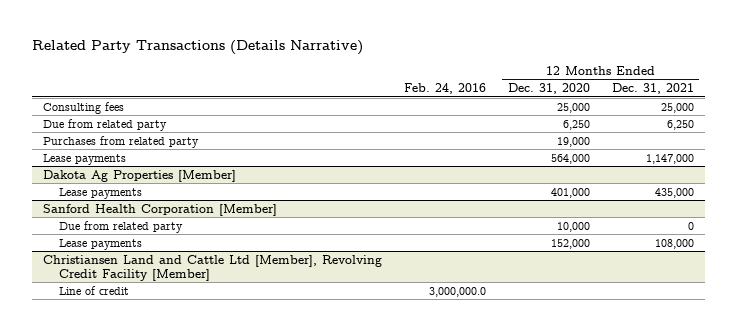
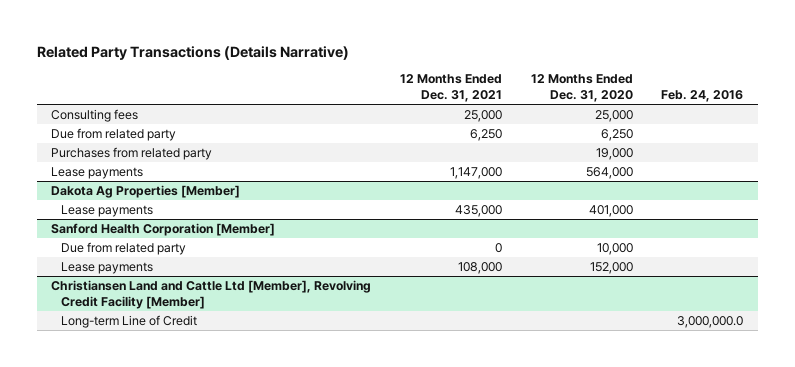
- | Feb. 24, 2016 | 12 Months Ended Dec. 31, 2020 | 12 Months Ended Dec. 31, 2021
+ | 12 Months Ended Dec. 31, 2021 | 12 Months Ended Dec. 31, 2020 | Feb. 24, 2016
@ Christiansen Land and Cattle Ltd [Member], Revolving Credit Facility [Member]
- Line of credit | 3,000,000.0 | |
+ Long-term Line of Credit | | | 3,000,000.0

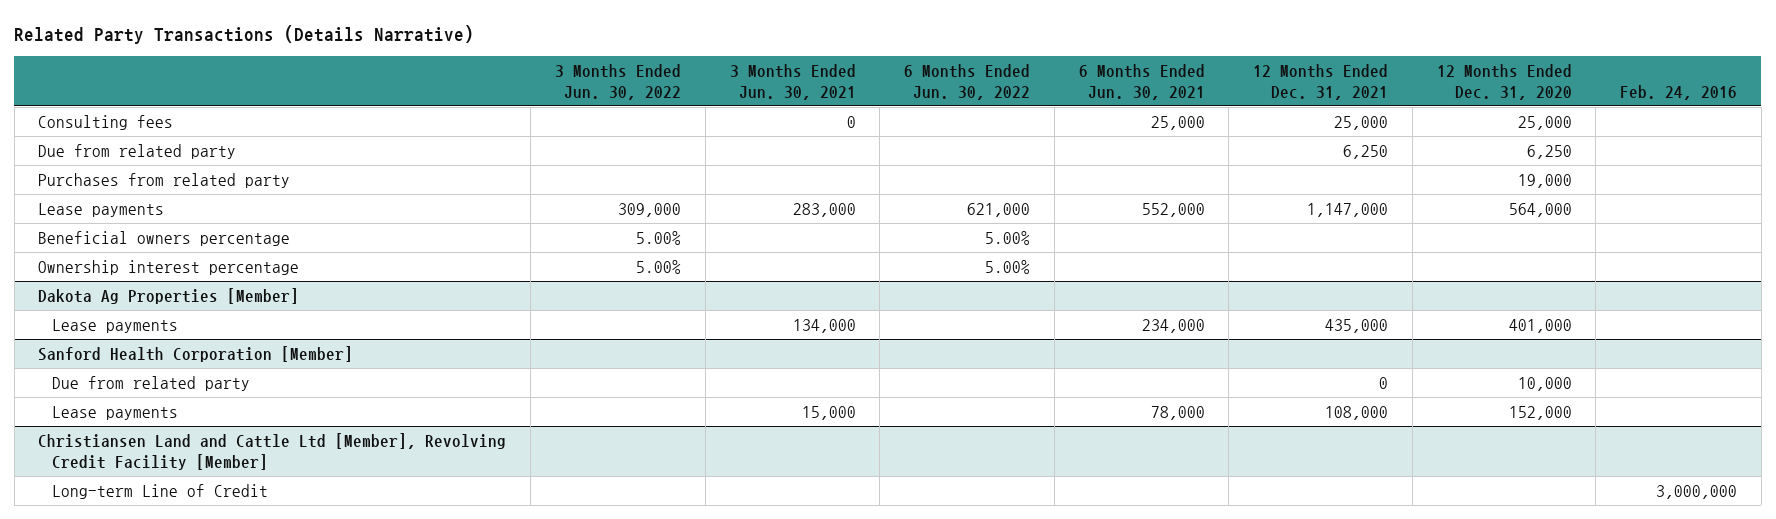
- | 12 Months Ended Dec. 31, 2021 | 12 Months Ended Dec. 31, 2020 | Feb. 24, 2016
+ | 3 Months Ended Jun. 30, 2022 | 3 Months Ended Jun. 30, 2021 | 6 Months Ended Jun. 30, 2022 | 6 Months Ended Jun. 30, 2021 | 12 Months Ended Dec. 31, 2021 | 12 Months Ended Dec. 31, 2020 | Feb. 24, 2016
+ Beneficial owners percentage | 5.00% | | 5.00% | | | |
+ Ownership interest percentage | 5.00% | | 5.00% | | | |
@ Christiansen Land and Cattle Ltd [Member], Revolving Credit Facility [Member]
- Long-term Line of Credit | | | 3,000,000.0
+ Long-term Line of Credit | | | | | | | 3,000,000

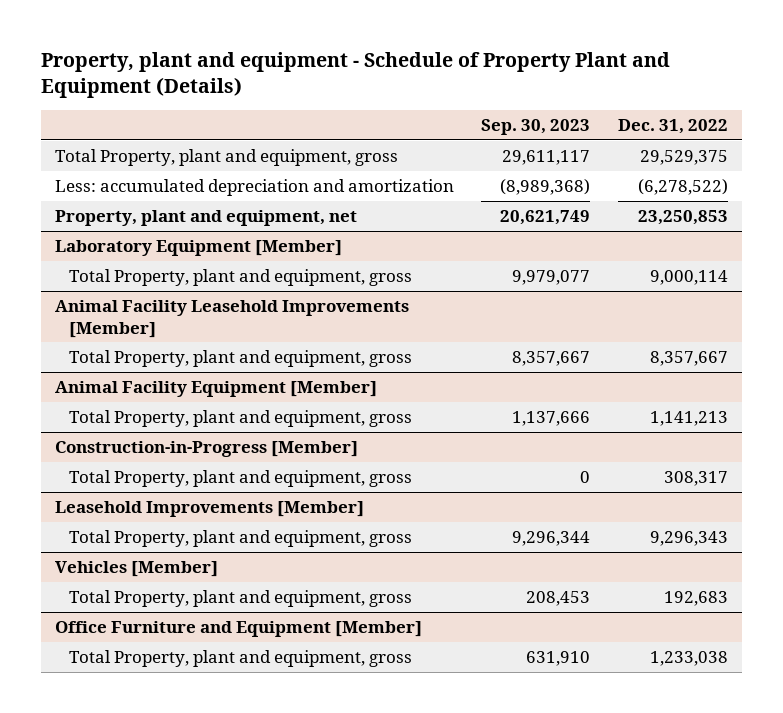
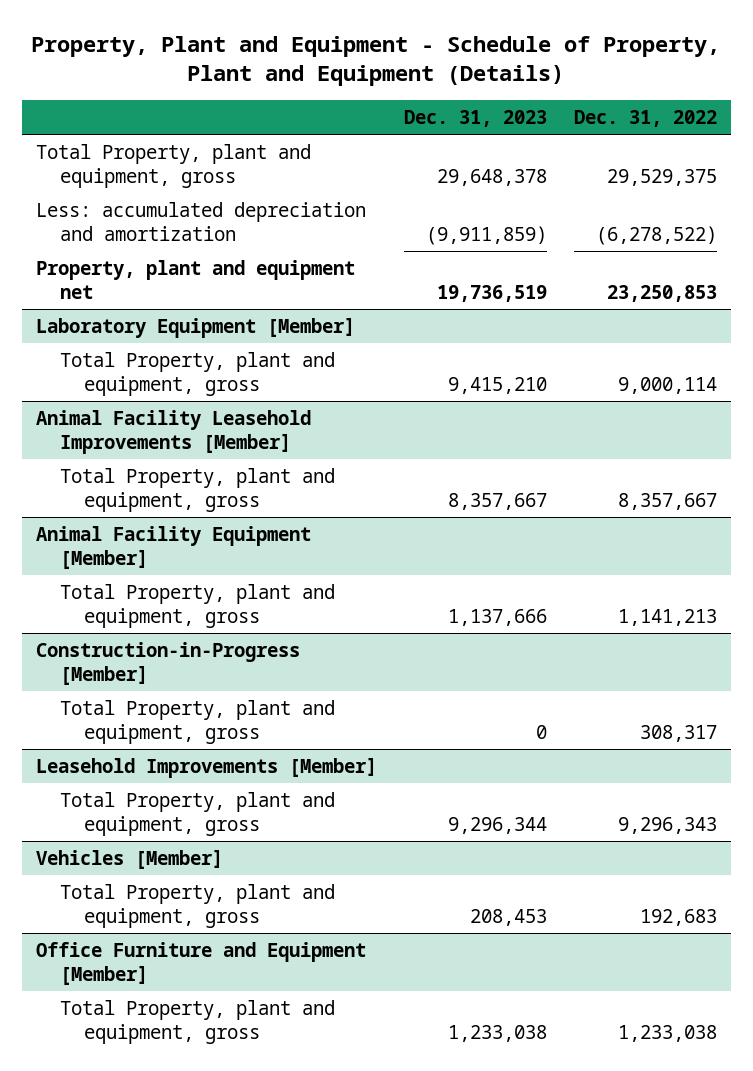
- Property, plant and equipment - Schedule of Property Plant and Equipment (Details)
+ Property, Plant and Equipment - Schedule of Property, Plant and Equipment (Details)
- | Sep. 30, 2023 | Dec. 31, 2022
+ | Dec. 31, 2023 | Dec. 31, 2022
- Property, plant and equipment, net | 20,621,749 | 23,250,853
+ Property, plant and equipment net | 19,736,519 | 23,250,853

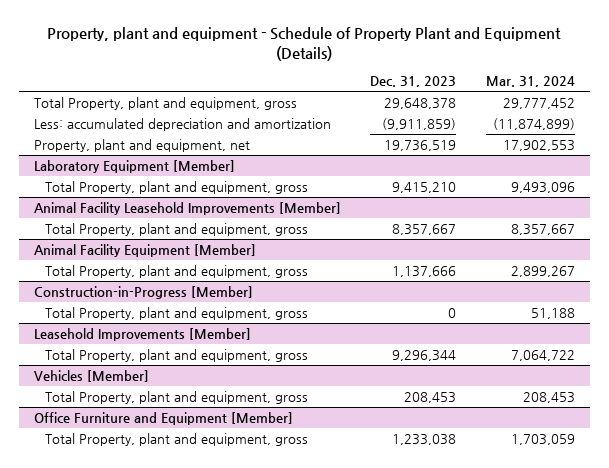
- Property, Plant and Equipment - Schedule of Property, Plant and Equipment (Details)
+ Property, plant and equipment - Schedule of Property Plant and Equipment (Details)
- | Dec. 31, 2023 | Dec. 31, 2022
+ | Dec. 31, 2023 | Mar. 31, 2024
- Property, plant and equipment net | 19,736,519 | 23,250,853
+ Property, plant and equipment, net | 19,736,519 | 17,902,553

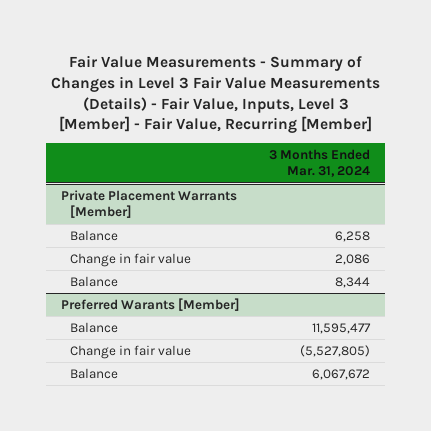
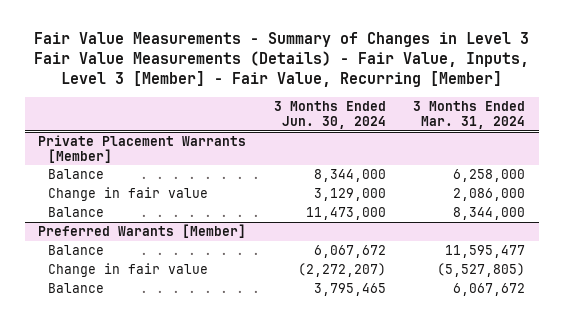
- | 3 Months Ended Mar. 31, 2024
+ | 3 Months Ended Jun. 30, 2024 | 3 Months Ended Mar. 31, 2024
@ Private Placement Warrants [Member]
- Balance | 6,258
- Change in fair value | 2,086
- Balance | 8,344
+ Balance | 8,344,000 | 6,258,000
+ Change in fair value | 3,129,000 | 2,086,000
+ Balance | 11,473,000 | 8,344,000

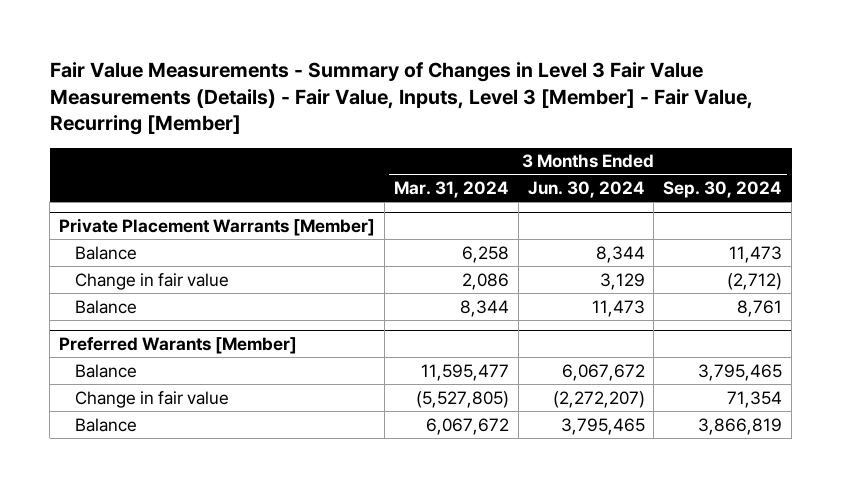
- | 3 Months Ended Jun. 30, 2024 | 3 Months Ended Mar. 31, 2024
+ | 3 Months Ended Mar. 31, 2024 | 3 Months Ended Jun. 30, 2024 | 3 Months Ended Sep. 30, 2024
@ Private Placement Warrants [Member]
- Balance | 8,344,000 | 6,258,000
- Change in fair value | 3,129,000 | 2,086,000
- Balance | 11,473,000 | 8,344,000
+ Balance | 6,258 | 8,344 | 11,473
+ Change in fair value | 2,086 | 3,129 | (2,712)
+ Balance | 8,344 | 11,473 | 8,761

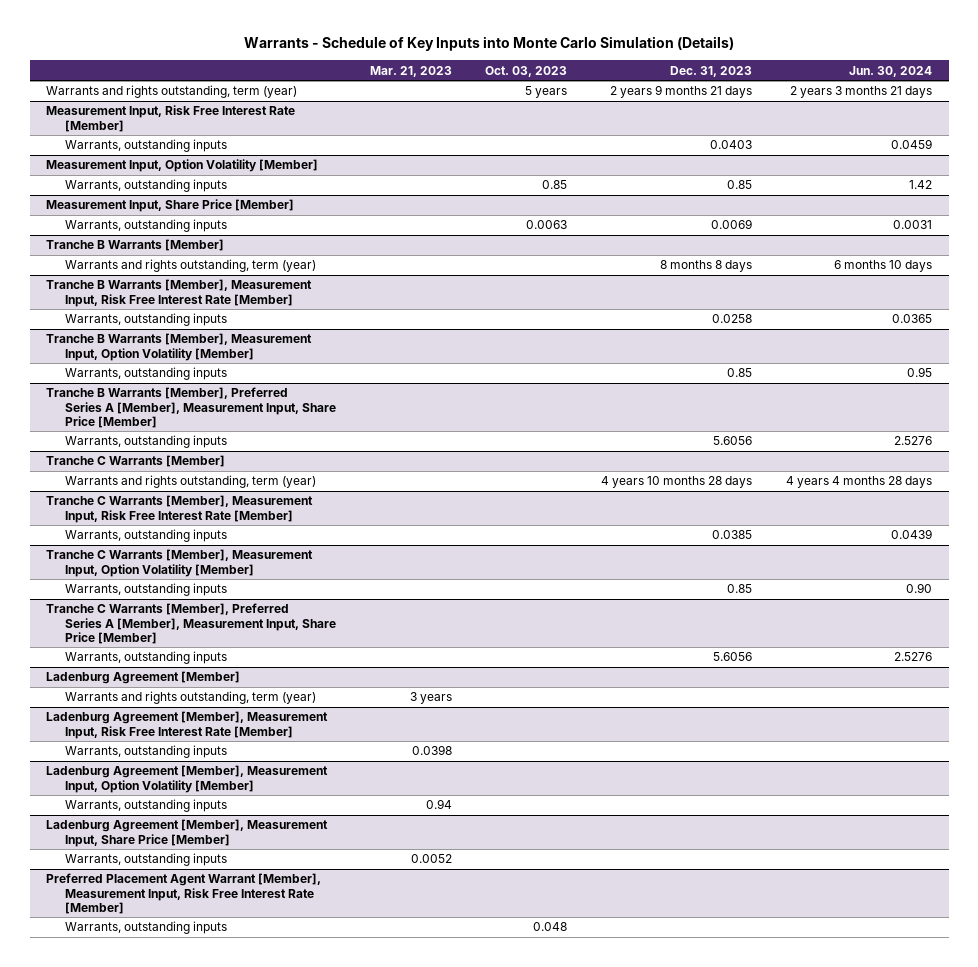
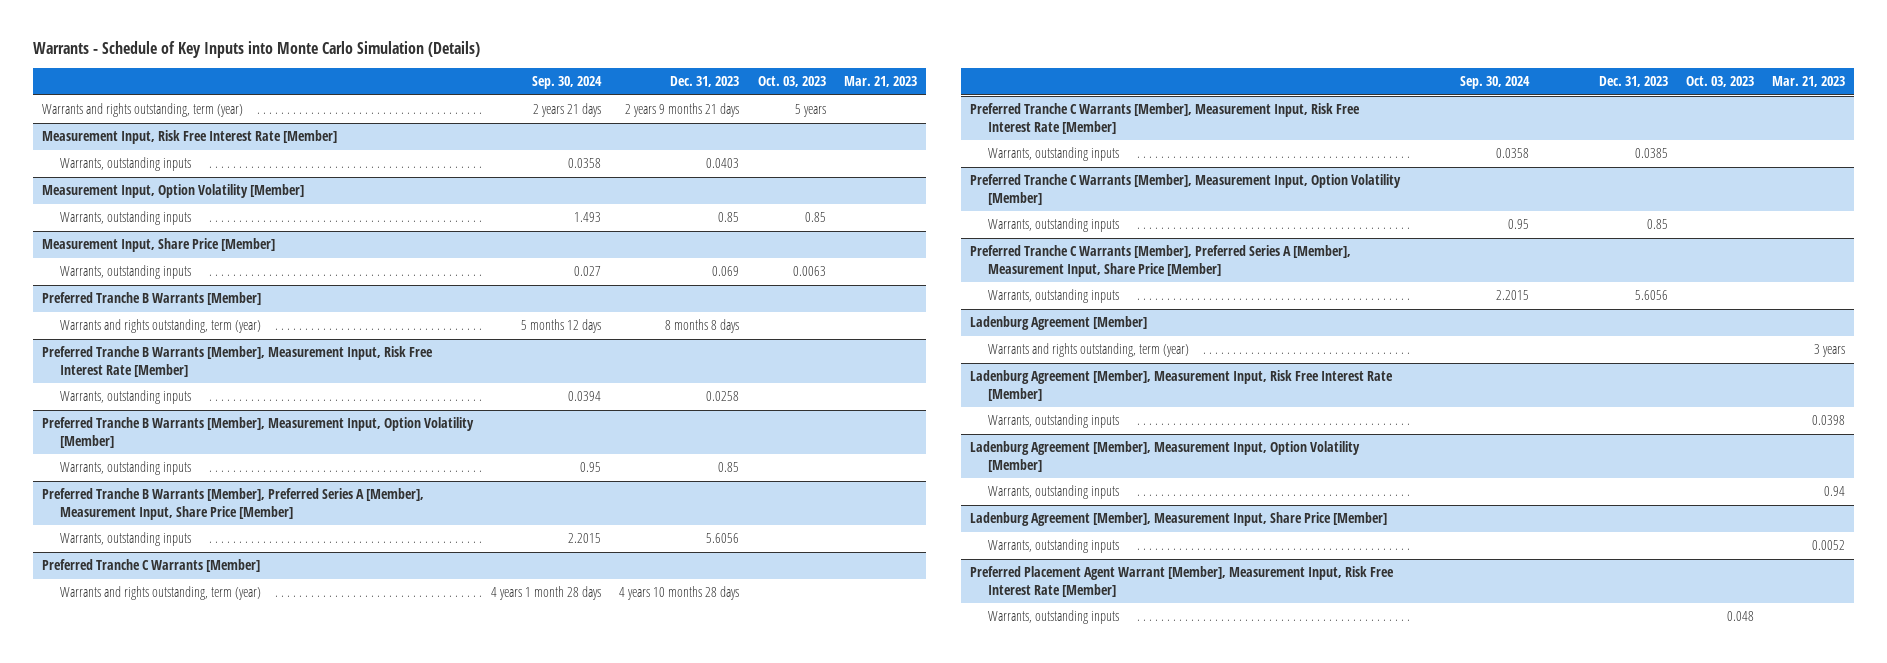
- | Mar. 21, 2023 | Oct. 03, 2023 | Dec. 31, 2023 | Jun. 30, 2024
+ | Sep. 30, 2024 | Dec. 31, 2023 | Oct. 03, 2023 | Mar. 21, 2023
@ Measurement Input, Share Price [Member]
- Warrants, outstanding inputs | | 0.0063 | 0.0069 | 0.0031
- Tranche B Warrants [Member]
@ Measurement Input, Share Price [Member]
+ Warrants, outstanding inputs | 0.027 | 0.069 | 0.0063 |
+ Preferred Tranche B Warrants [Member]
- Tranche B Warrants [Member], Measurement Input, Risk Free Interest Rate [Member]
+ Preferred Tranche B Warrants [Member], Measurement Input, Risk Free Interest Rate [Member]
- Tranche B Warrants [Member], Measurement Input, Option Volatility [Member]
+ Preferred Tranche B Warrants [Member], Measurement Input, Option Volatility [Member]
- Tranche B Warrants [Member], Preferred Series A [Member], Measurement Input, Share Price [Member]
+ Preferred Tranche B Warrants [Member], Preferred Series A [Member], Measurement Input, Share Price [Member]
- Tranche C Warrants [Member]
+ Preferred Tranche C Warrants [Member]
- Tranche C Warrants [Member], Measurement Input, Risk Free Interest Rate [Member]
+ Preferred Tranche C Warrants [Member], Measurement Input, Risk Free Interest Rate [Member]
- Tranche C Warrants [Member], Measurement Input, Option Volatility [Member]
+ Preferred Tranche C Warrants [Member], Measurement Input, Option Volatility [Member]
- Tranche C Warrants [Member], Preferred Series A [Member], Measurement Input, Share Price [Member]
+ Preferred Tranche C Warrants [Member], Preferred Series A [Member], Measurement Input, Share Price [Member]

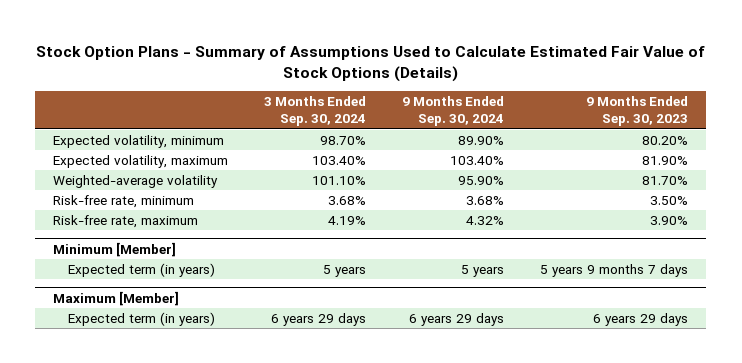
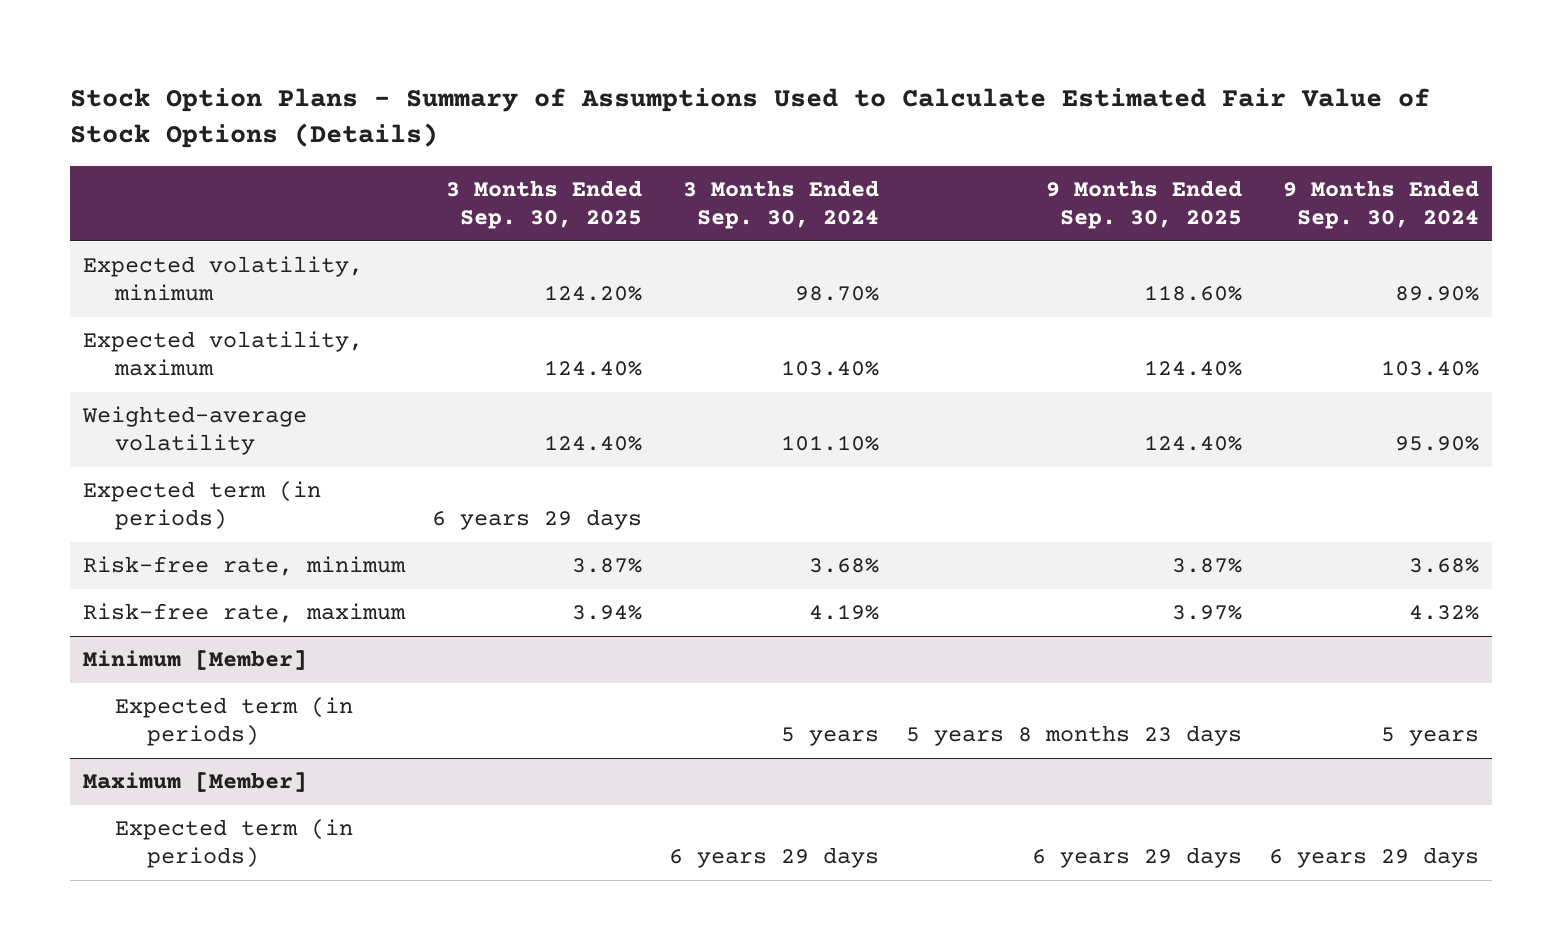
- | 3 Months Ended Sep. 30, 2024 | 9 Months Ended Sep. 30, 2024 | 9 Months Ended Sep. 30, 2023
+ | 3 Months Ended Sep. 30, 2025 | 3 Months Ended Sep. 30, 2024 | 9 Months Ended Sep. 30, 2025 | 9 Months Ended Sep. 30, 2024
+ Expected term (in periods) | 6 years 29 days | | |
@ Minimum [Member]
- Expected term (in years) | 5 years | 5 years | 5 years 9 months 7 days
+ Expected term (in periods) | | 5 years | 5 years 8 months 23 days | 5 years
@ Maximum [Member]
- Expected term (in years) | 6 years 29 days | 6 years 29 days | 6 years 29 days
+ Expected term (in periods) | | 6 years 29 days | 6 years 29 days | 6 years 29 days

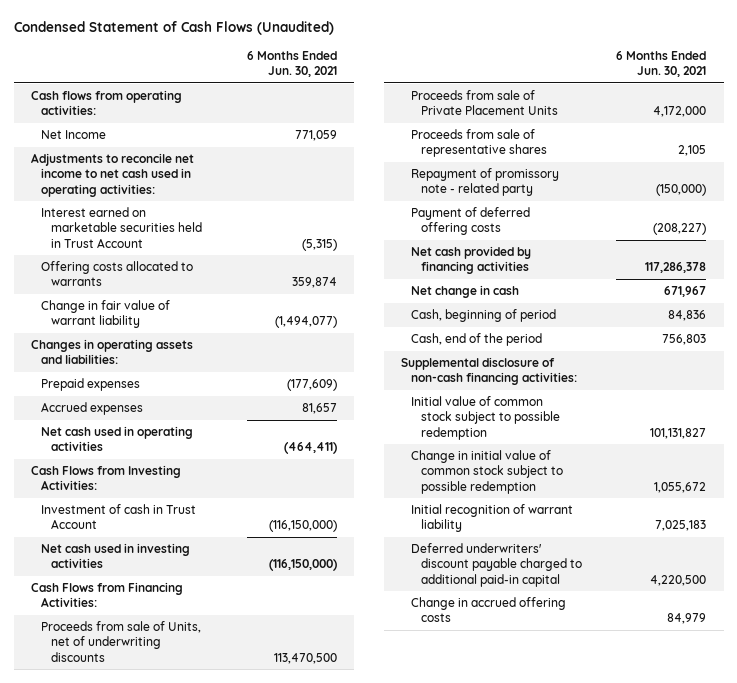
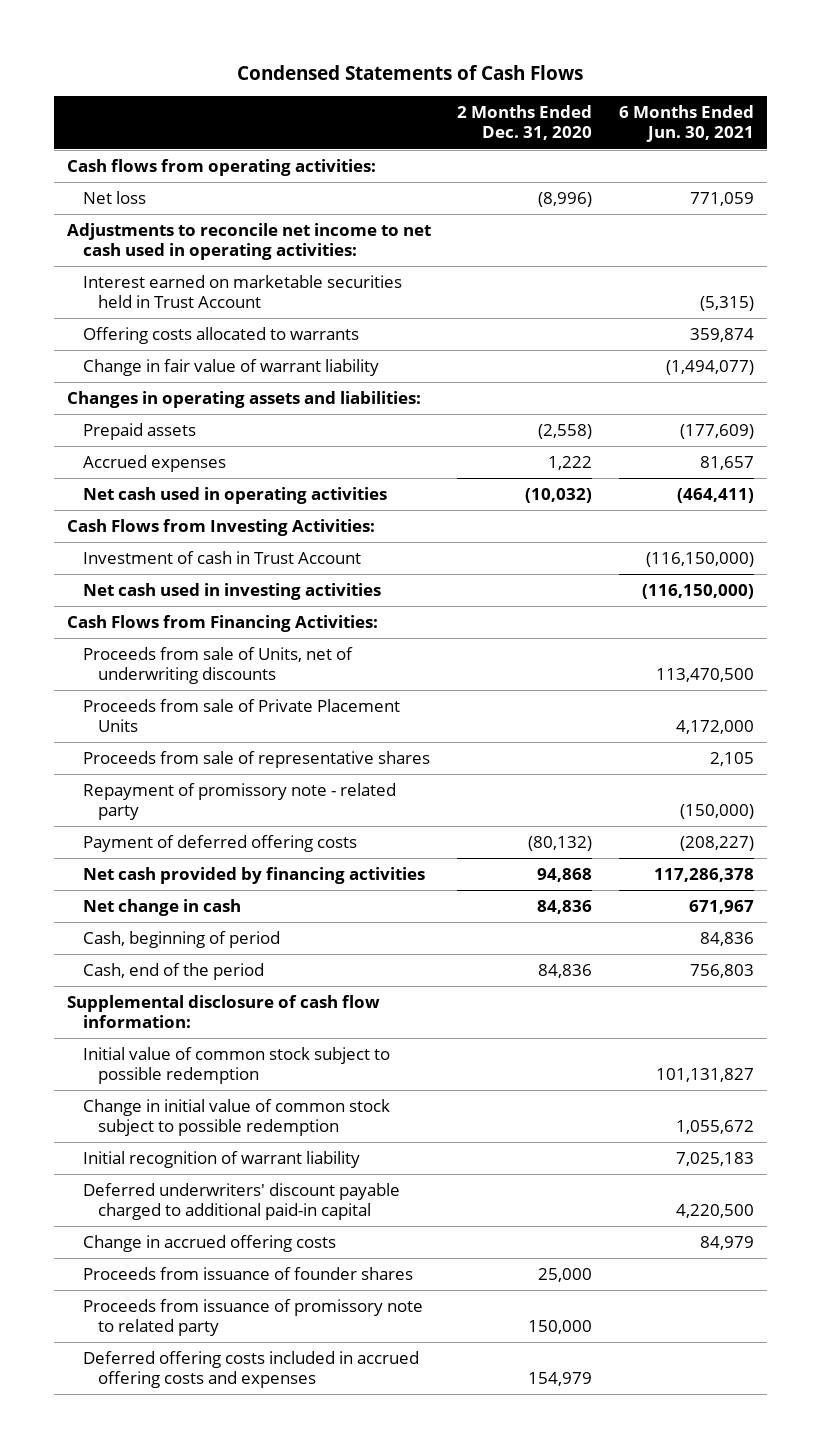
- Condensed Statement of Cash Flows (Unaudited)
+ Condensed Statements of Cash Flows
- | 6 Months Ended Jun. 30, 2021
+ | 2 Months Ended Dec. 31, 2020 | 6 Months Ended Jun. 30, 2021
- Net Income | 771,059
+ Net loss | (8,996) | 771,059
- Prepaid expenses | (177,609)
+ Prepaid assets | (2,558) | (177,609)
- Supplemental disclosure of non-cash financing activities:
+ Supplemental disclosure of cash flow information:
+ Proceeds from issuance of founder shares | 25,000 |
+ Proceeds from issuance of promissory note to related party | 150,000 |
+ Deferred offering costs included in accrued offering costs and expenses | 154,979 |

